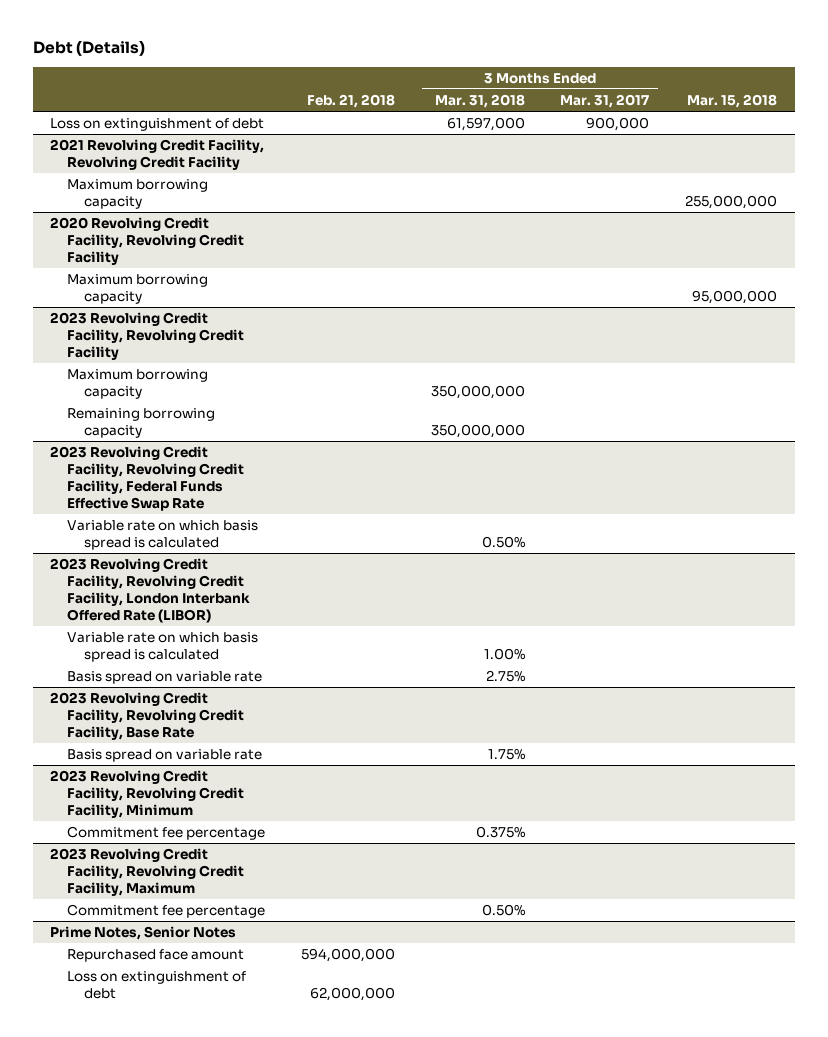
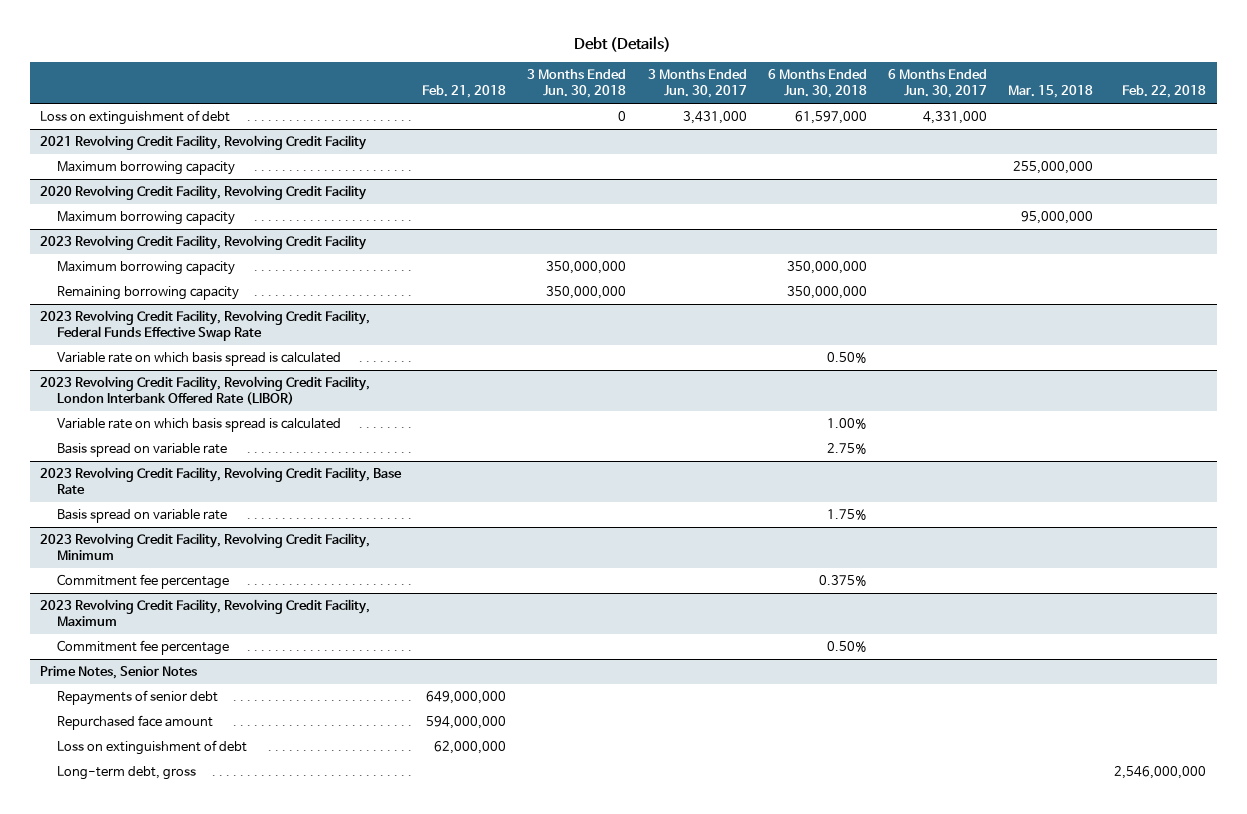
- | Feb. 21, 2018 | 3 Months Ended Mar. 31, 2018 | 3 Months Ended Mar. 31, 2017 | Mar. 15, 2018
+ | Feb. 21, 2018 | 3 Months Ended Jun. 30, 2018 | 3 Months Ended Jun. 30, 2017 | 6 Months Ended Jun. 30, 2018 | 6 Months Ended Jun. 30, 2017 | Mar. 15, 2018 | Feb. 22, 2018
@ Prime Notes, Senior Notes
+ Repayments of senior debt | 649,000,000 | | | | | |
+ Long-term debt, gross | | | | | | | 2,546,000,000

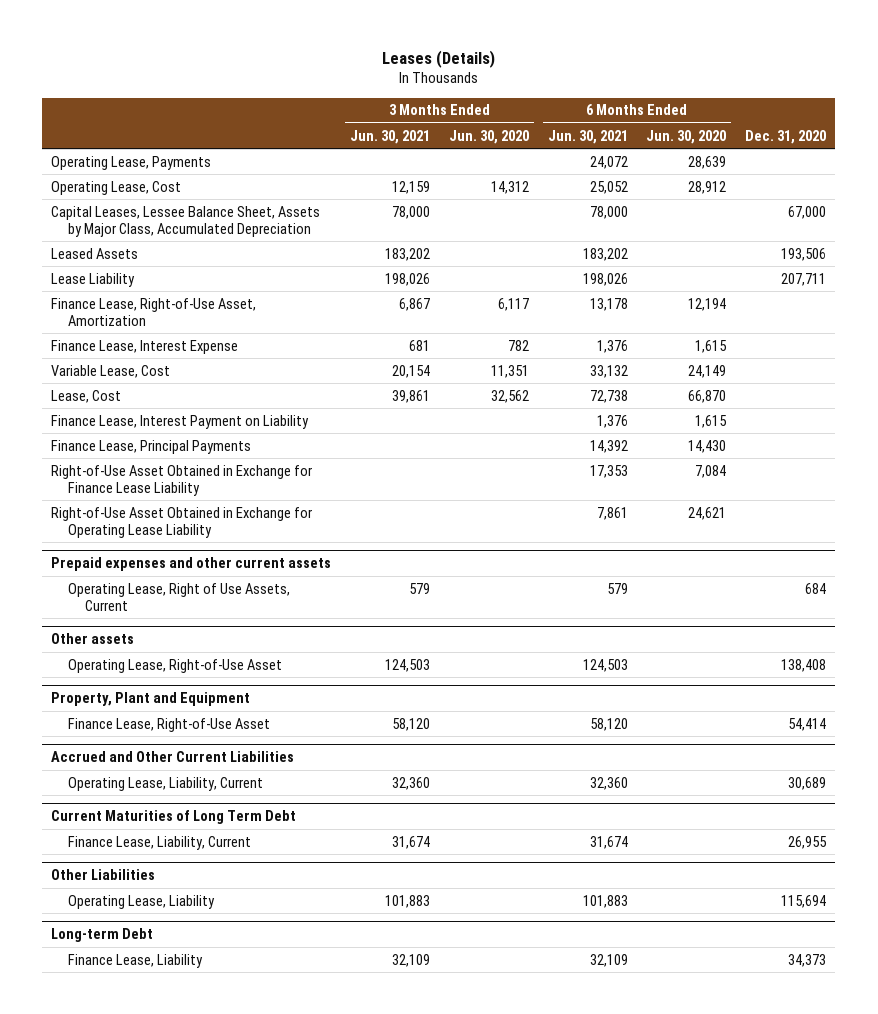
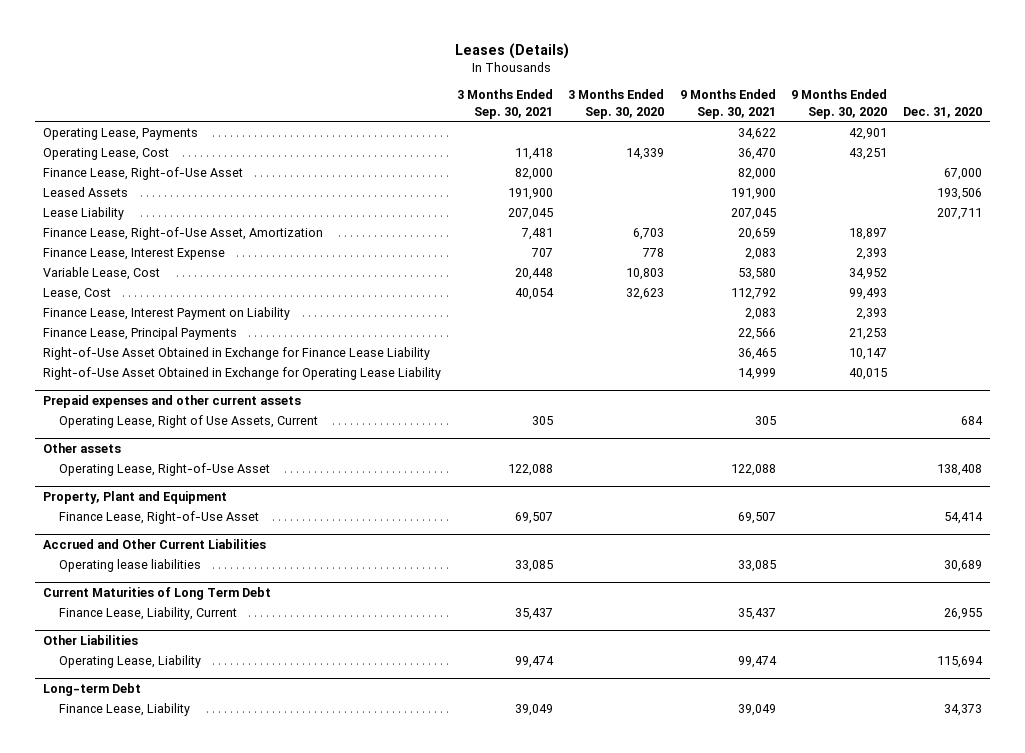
- | 3 Months Ended Jun. 30, 2021 | 3 Months Ended Jun. 30, 2020 | 6 Months Ended Jun. 30, 2021 | 6 Months Ended Jun. 30, 2020 | Dec. 31, 2020
+ | 3 Months Ended Sep. 30, 2021 | 3 Months Ended Sep. 30, 2020 | 9 Months Ended Sep. 30, 2021 | 9 Months Ended Sep. 30, 2020 | Dec. 31, 2020
- Capital Leases, Lessee Balance Sheet, Assets by Major Class, Accumulated Depreciation | 78,000 | | 78,000 | | 67,000
+ Finance Lease, Right-of-Use Asset | 82,000 | | 82,000 | | 67,000
@ Accrued and Other Current Liabilities
- Operating Lease, Liability, Current | 32,360 | | 32,360 | | 30,689
+ Operating lease liabilities | 33,085 | | 33,085 | | 30,689

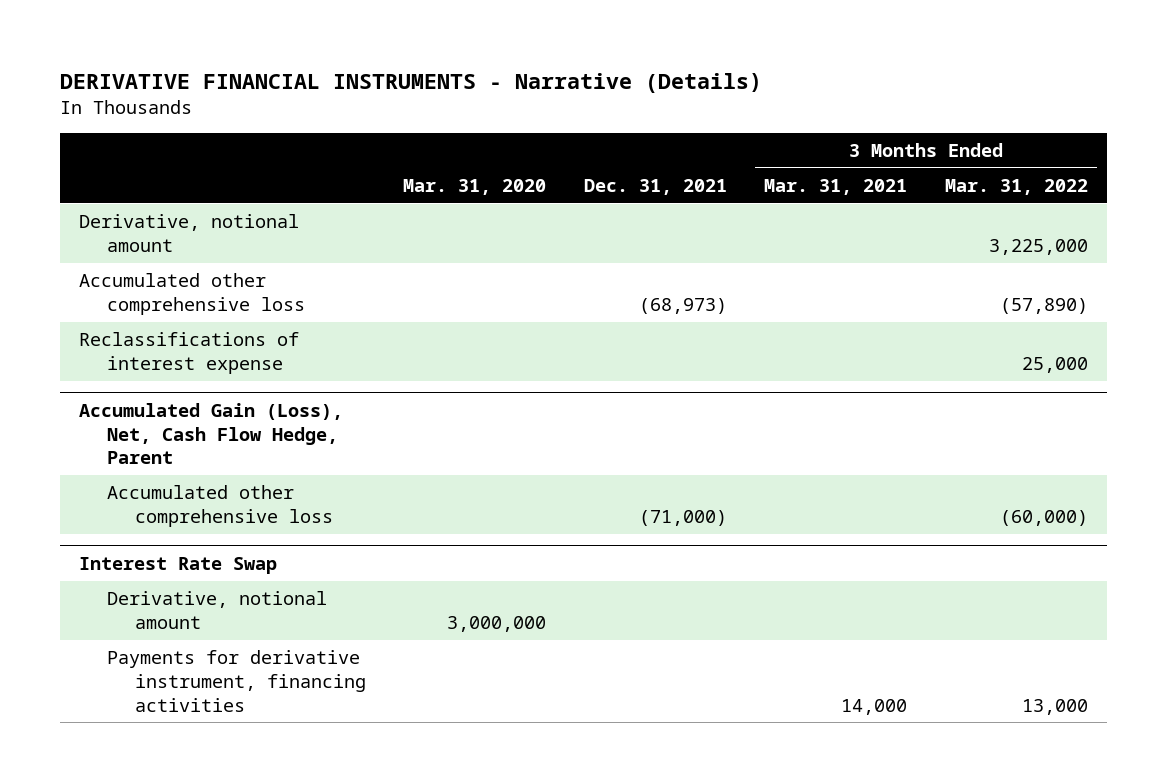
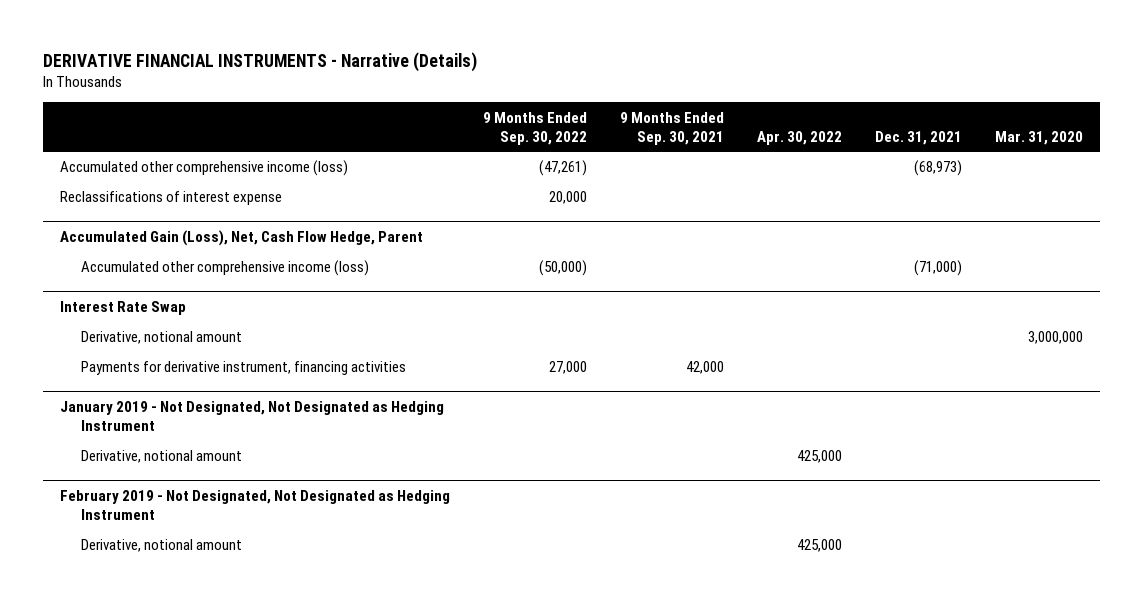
- | Mar. 31, 2020 | Dec. 31, 2021 | 3 Months Ended Mar. 31, 2021 | 3 Months Ended Mar. 31, 2022
+ | 9 Months Ended Sep. 30, 2022 | 9 Months Ended Sep. 30, 2021 | Apr. 30, 2022 | Dec. 31, 2021 | Mar. 31, 2020
- Derivative, notional amount | | | | 3,225,000
- Accumulated other comprehensive loss | | (68,973) | | (57,890)
+ Accumulated other comprehensive income (loss) | (47,261) | | | (68,973) |
@ Accumulated Gain (Loss), Net, Cash Flow Hedge, Parent
- Accumulated other comprehensive loss | | (71,000) | | (60,000)
+ Accumulated other comprehensive income (loss) | (50,000) | | | (71,000) |
+ January 2019 - Not Designated, Not Designated as Hedging Instrument
+ Derivative, notional amount | | | 425,000 | |
+ February 2019 - Not Designated, Not Designated as Hedging Instrument
+ Derivative, notional amount | | | 425,000 | |

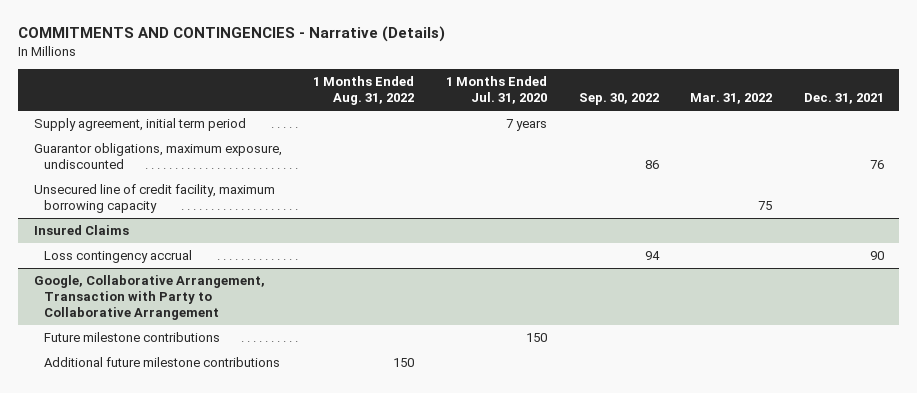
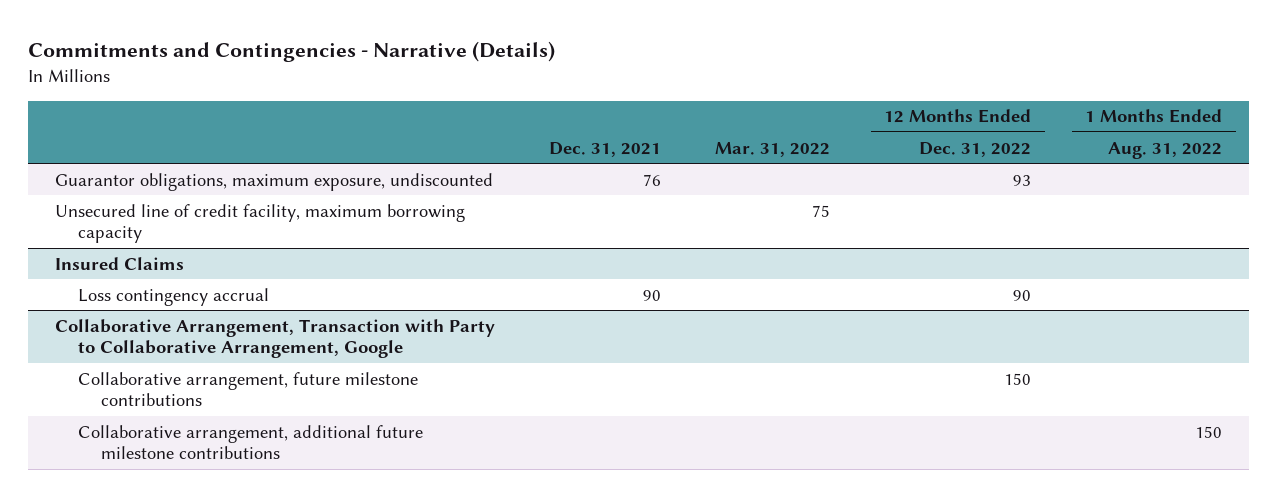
- COMMITMENTS AND CONTINGENCIES - Narrative (Details)
+ Commitments and Contingencies - Narrative (Details)
- | 1 Months Ended Aug. 31, 2022 | 1 Months Ended Jul. 31, 2020 | Sep. 30, 2022 | Mar. 31, 2022 | Dec. 31, 2021
+ | Dec. 31, 2021 | Mar. 31, 2022 | 12 Months Ended Dec. 31, 2022 | 1 Months Ended Aug. 31, 2022
- Supply agreement, initial term period | | 7 years | | |
- Google, Collaborative Arrangement, Transaction with Party to Collaborative Arrangement
- Future milestone contributions | | 150 | | |
- Additional future milestone contributions | 150 | | | |
+ Collaborative Arrangement, Transaction with Party to Collaborative Arrangement, Google
+ Collaborative arrangement, future milestone contributions | | | 150 |
+ Collaborative arrangement, additional future milestone contributions | | | | 150

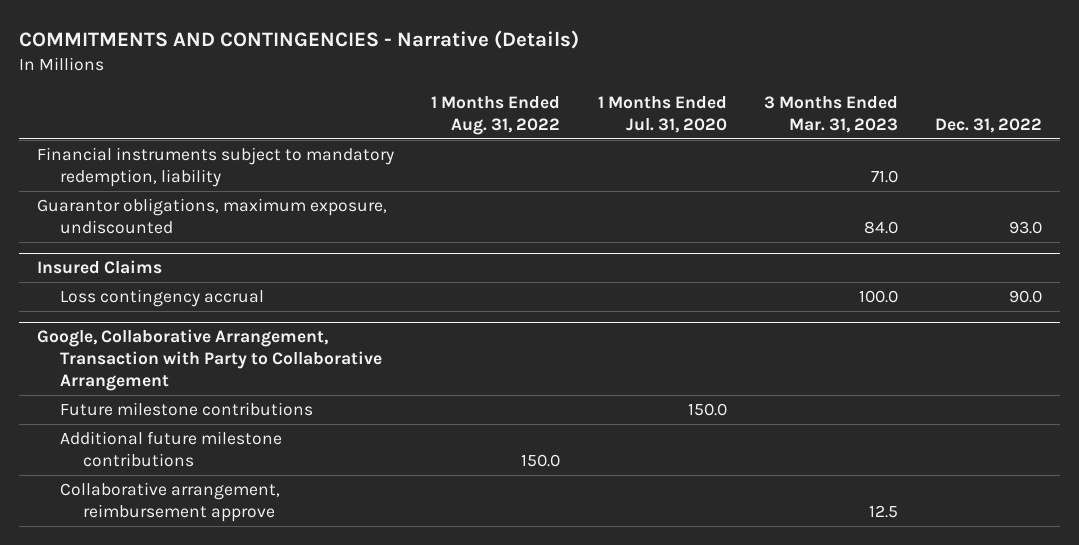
- Commitments and Contingencies - Narrative (Details)
+ COMMITMENTS AND CONTINGENCIES - Narrative (Details)
- | Dec. 31, 2021 | Mar. 31, 2022 | 12 Months Ended Dec. 31, 2022 | 1 Months Ended Aug. 31, 2022
+ | 1 Months Ended Aug. 31, 2022 | 1 Months Ended Jul. 31, 2020 | 3 Months Ended Mar. 31, 2023 | Dec. 31, 2022
+ Financial instruments subject to mandatory redemption, liability | | | 71.0 |
- Unsecured line of credit facility, maximum borrowing capacity | | 75 | |
- Collaborative Arrangement, Transaction with Party to Collaborative Arrangement, Google
- Collaborative arrangement, future milestone contributions | | | 150 |
- Collaborative arrangement, additional future milestone contributions | | | | 150
+ Google, Collaborative Arrangement, Transaction with Party to Collaborative Arrangement
+ Future milestone contributions | | 150.0 | |
+ Additional future milestone contributions | 150.0 | | |
+ Collaborative arrangement, reimbursement approve | | | 12.5 |

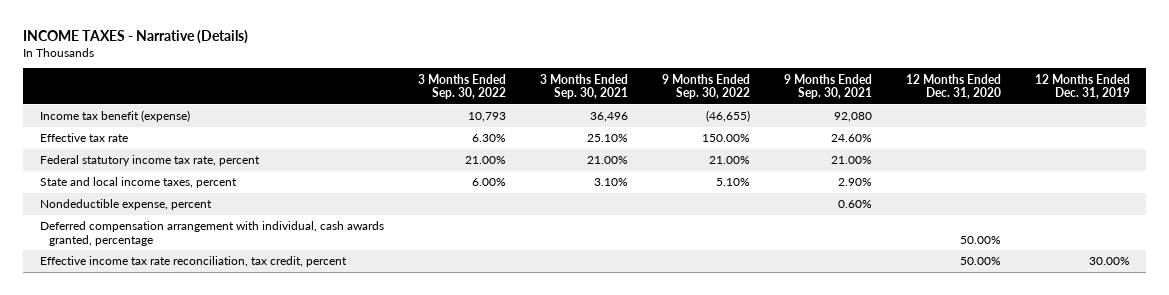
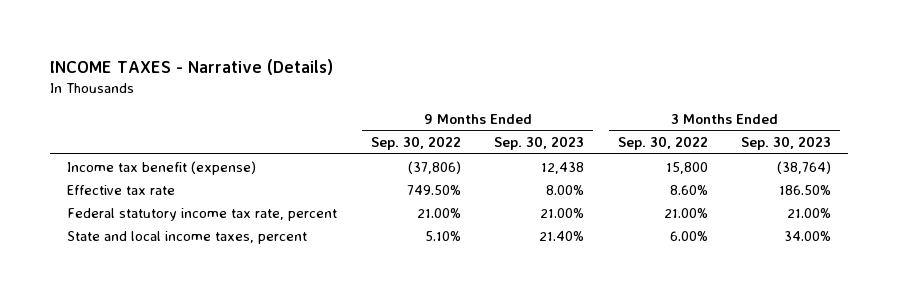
- | 3 Months Ended Sep. 30, 2022 | 3 Months Ended Sep. 30, 2021 | 9 Months Ended Sep. 30, 2022 | 9 Months Ended Sep. 30, 2021 | 12 Months Ended Dec. 31, 2020 | 12 Months Ended Dec. 31, 2019
+ | 9 Months Ended Sep. 30, 2022 | 9 Months Ended Sep. 30, 2023 | 3 Months Ended Sep. 30, 2022 | 3 Months Ended Sep. 30, 2023
- Income tax benefit (expense) | 10,793 | 36,496 | (46,655) | 92,080 | |
- Effective tax rate | 6.30% | 25.10% | 150.00% | 24.60% | |
+ Income tax benefit (expense) | (37,806) | 12,438 | 15,800 | (38,764)
+ Effective tax rate | 749.50% | 8.00% | 8.60% | 186.50%
- Nondeductible expense, percent | | | | 0.60% | |
- Deferred compensation arrangement with individual, cash awards granted, percentage | | | | | 50.00% |
- Effective income tax rate reconciliation, tax credit, percent | | | | | 50.00% | 30.00%

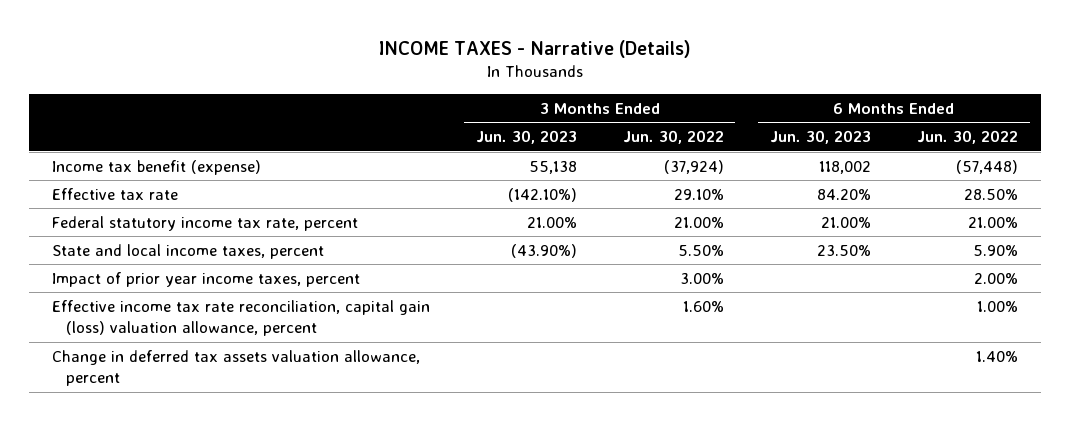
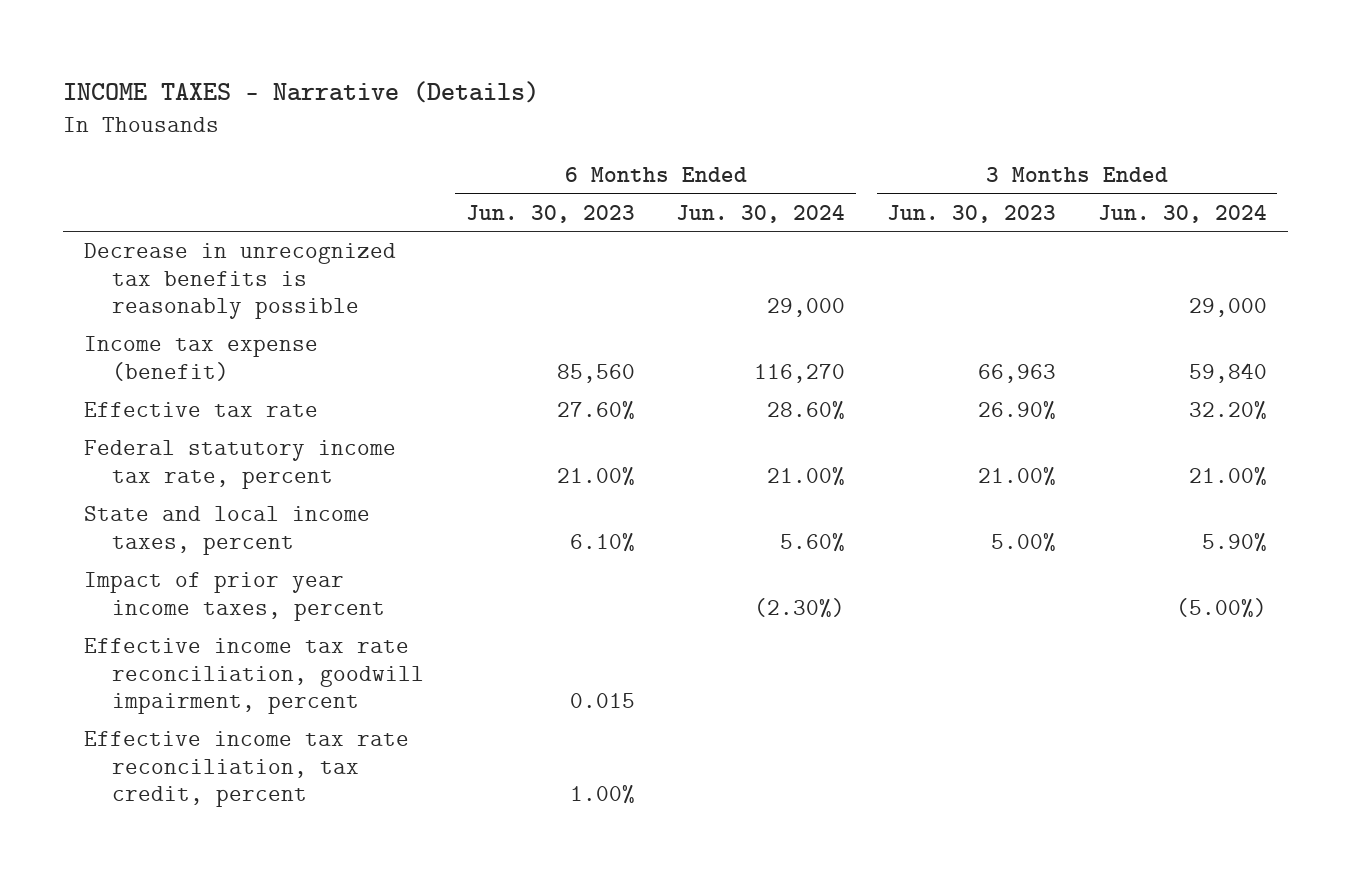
- | 3 Months Ended Jun. 30, 2023 | 3 Months Ended Jun. 30, 2022 | 6 Months Ended Jun. 30, 2023 | 6 Months Ended Jun. 30, 2022
+ | 6 Months Ended Jun. 30, 2023 | 6 Months Ended Jun. 30, 2024 | 3 Months Ended Jun. 30, 2023 | 3 Months Ended Jun. 30, 2024
- Income tax benefit (expense) | 55,138 | (37,924) | 118,002 | (57,448)
- Effective tax rate | (142.10%) | 29.10% | 84.20% | 28.50%
+ Decrease in unrecognized tax benefits is reasonably possible | | 29,000 | | 29,000
+ Income tax expense (benefit) | 85,560 | 116,270 | 66,963 | 59,840
+ Effective tax rate | 27.60% | 28.60% | 26.90% | 32.20%
- State and local income taxes, percent | (43.90%) | 5.50% | 23.50% | 5.90%
+ State and local income taxes, percent | 6.10% | 5.60% | 5.00% | 5.90%
- Effective income tax rate reconciliation, capital gain (loss) valuation allowance, percent | | 1.60% | | 1.00%
- Change in deferred tax assets valuation allowance, percent | | | | 1.40%
+ Effective income tax rate reconciliation, goodwill impairment, percent | 0.015 | | |
+ Effective income tax rate reconciliation, tax credit, percent | 1.00% | | |

